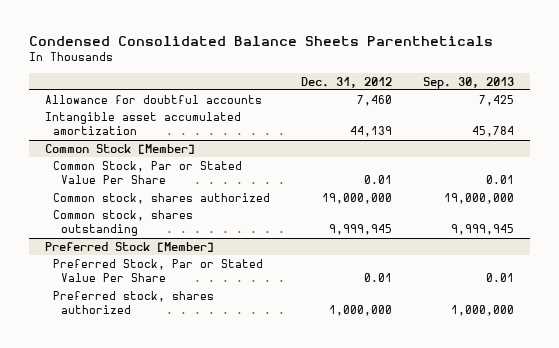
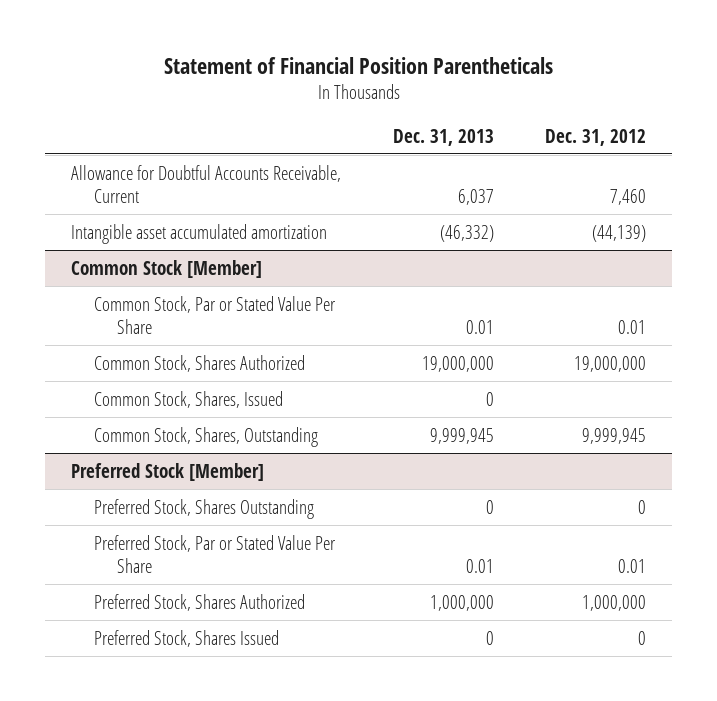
- Condensed Consolidated Balance Sheets Parentheticals
+ Statement of Financial Position Parentheticals
- | Dec. 31, 2012 | Sep. 30, 2013
+ | Dec. 31, 2013 | Dec. 31, 2012
- Allowance for doubtful accounts | 7,460 | 7,425
- Intangible asset accumulated amortization | 44,139 | 45,784
+ Allowance for Doubtful Accounts Receivable, Current | 6,037 | 7,460
+ Intangible asset accumulated amortization | (46,332) | (44,139)
@ Common Stock [Member]
- Common stock, shares authorized | 19,000,000 | 19,000,000
- Common stock, shares outstanding | 9,999,945 | 9,999,945
+ Common Stock, Shares Authorized | 19,000,000 | 19,000,000
+ Common Stock, Shares, Issued | 0 |
+ Common Stock, Shares, Outstanding | 9,999,945 | 9,999,945
@ Preferred Stock [Member]
+ Preferred Stock, Shares Outstanding | 0 | 0
- Preferred stock, shares authorized | 1,000,000 | 1,000,000
+ Preferred Stock, Shares Authorized | 1,000,000 | 1,000,000
+ Preferred Stock, Shares Issued | 0 | 0

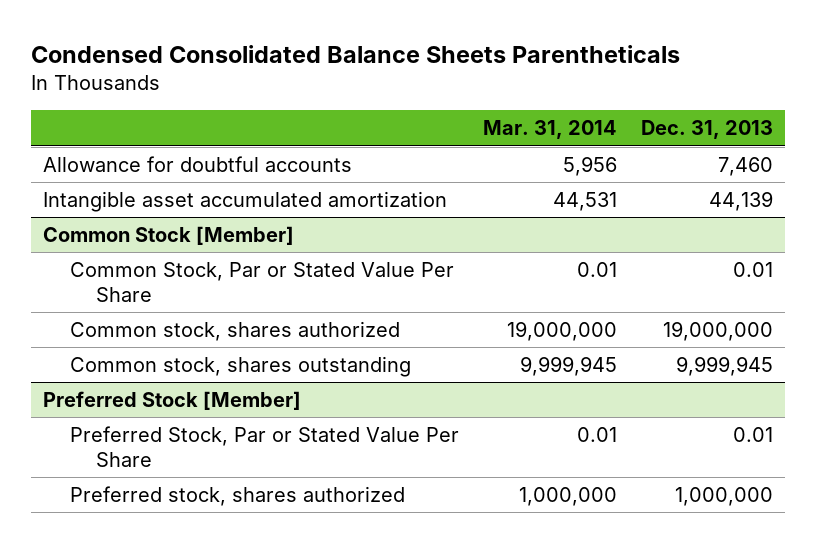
- Statement of Financial Position Parentheticals
+ Condensed Consolidated Balance Sheets Parentheticals
- | Dec. 31, 2013 | Dec. 31, 2012
+ | Mar. 31, 2014 | Dec. 31, 2013
- Allowance for Doubtful Accounts Receivable, Current | 6,037 | 7,460
- Intangible asset accumulated amortization | (46,332) | (44,139)
+ Allowance for doubtful accounts | 5,956 | 7,460
+ Intangible asset accumulated amortization | 44,531 | 44,139
@ Common Stock [Member]
- Common Stock, Shares Authorized | 19,000,000 | 19,000,000
- Common Stock, Shares, Issued | 0 |
- Common Stock, Shares, Outstanding | 9,999,945 | 9,999,945
+ Common stock, shares authorized | 19,000,000 | 19,000,000
+ Common stock, shares outstanding | 9,999,945 | 9,999,945
@ Preferred Stock [Member]
- Preferred Stock, Shares Outstanding | 0 | 0
- Preferred Stock, Shares Authorized | 1,000,000 | 1,000,000
- Preferred Stock, Shares Issued | 0 | 0
+ Preferred stock, shares authorized | 1,000,000 | 1,000,000

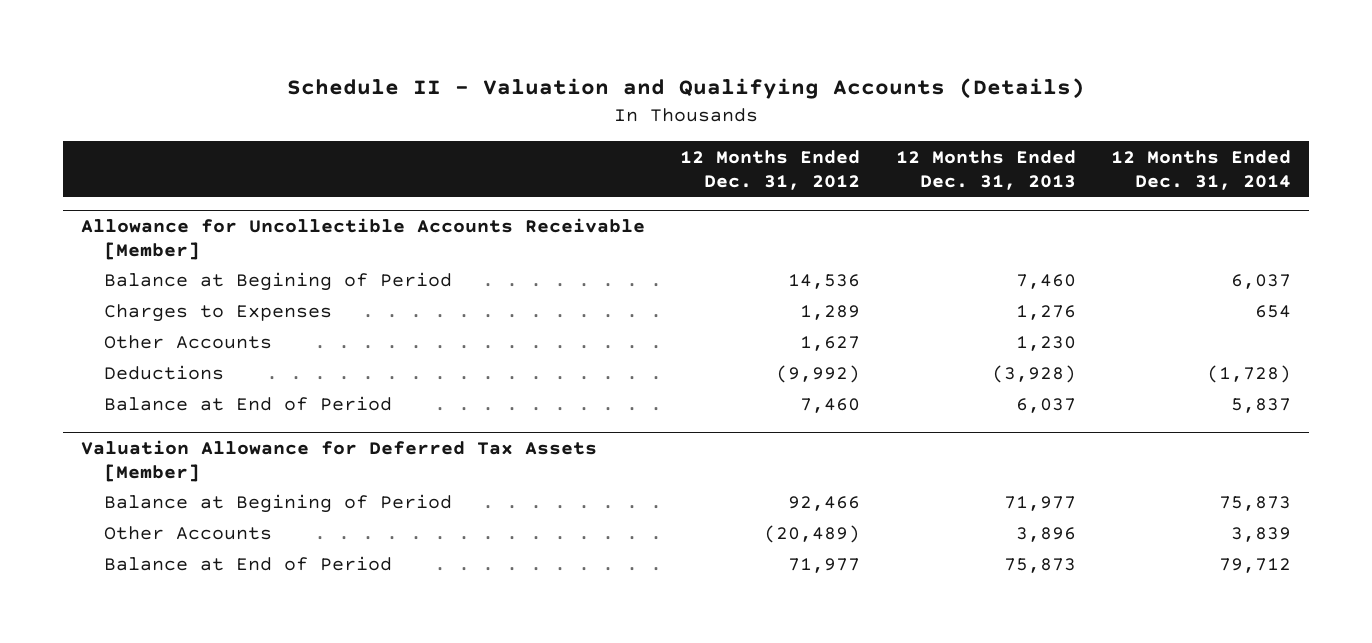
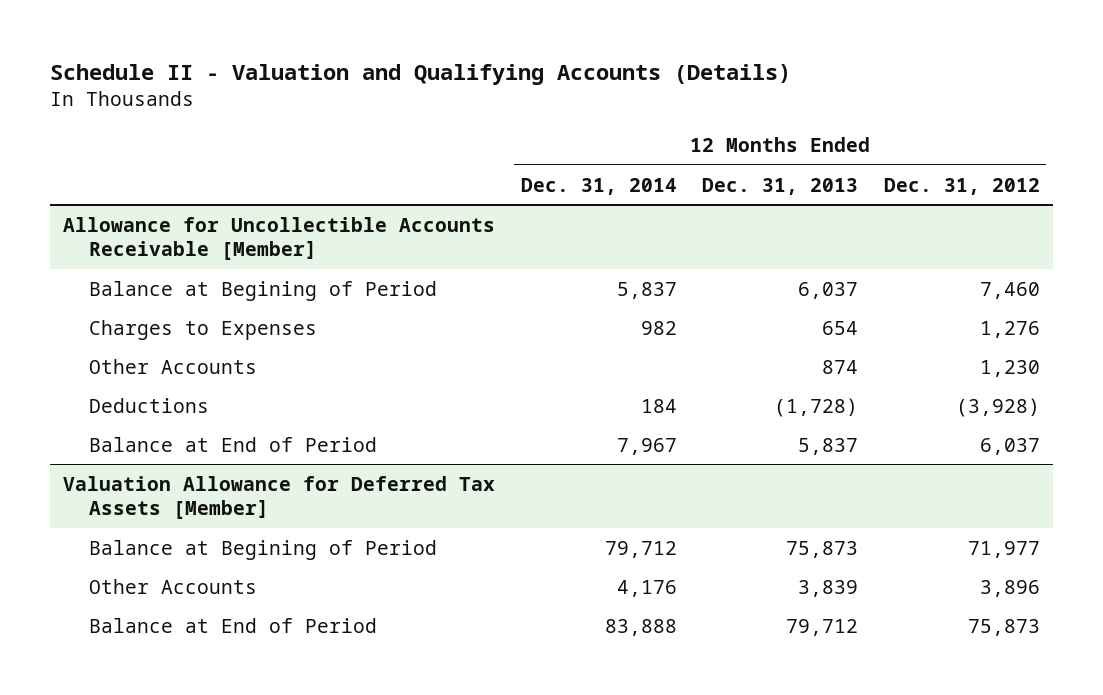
- | 12 Months Ended Dec. 31, 2012 | 12 Months Ended Dec. 31, 2013 | 12 Months Ended Dec. 31, 2014
+ | 12 Months Ended Dec. 31, 2014 | 12 Months Ended Dec. 31, 2013 | 12 Months Ended Dec. 31, 2012
@ Allowance for Uncollectible Accounts Receivable [Member]
- Balance at Begining of Period | 14,536 | 7,460 | 6,037
- Charges to Expenses | 1,289 | 1,276 | 654
- Other Accounts | 1,627 | 1,230 |
- Deductions | (9,992) | (3,928) | (1,728)
- Balance at End of Period | 7,460 | 6,037 | 5,837
+ Balance at Begining of Period | 5,837 | 6,037 | 7,460
+ Charges to Expenses | 982 | 654 | 1,276
+ Other Accounts | | 874 | 1,230
+ Deductions | 184 | (1,728) | (3,928)
+ Balance at End of Period | 7,967 | 5,837 | 6,037
@ Valuation Allowance for Deferred Tax Assets [Member]
- Balance at Begining of Period | 92,466 | 71,977 | 75,873
- Other Accounts | (20,489) | 3,896 | 3,839
- Balance at End of Period | 71,977 | 75,873 | 79,712
+ Balance at Begining of Period | 79,712 | 75,873 | 71,977
+ Other Accounts | 4,176 | 3,839 | 3,896
+ Balance at End of Period | 83,888 | 79,712 | 75,873

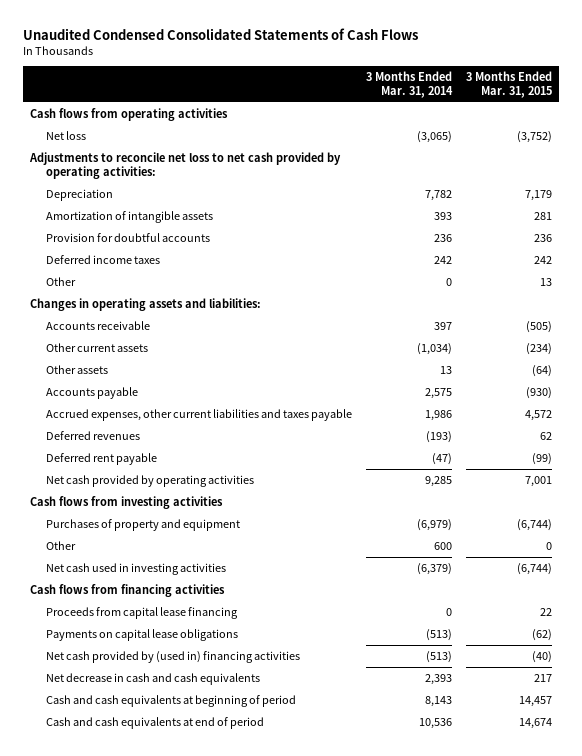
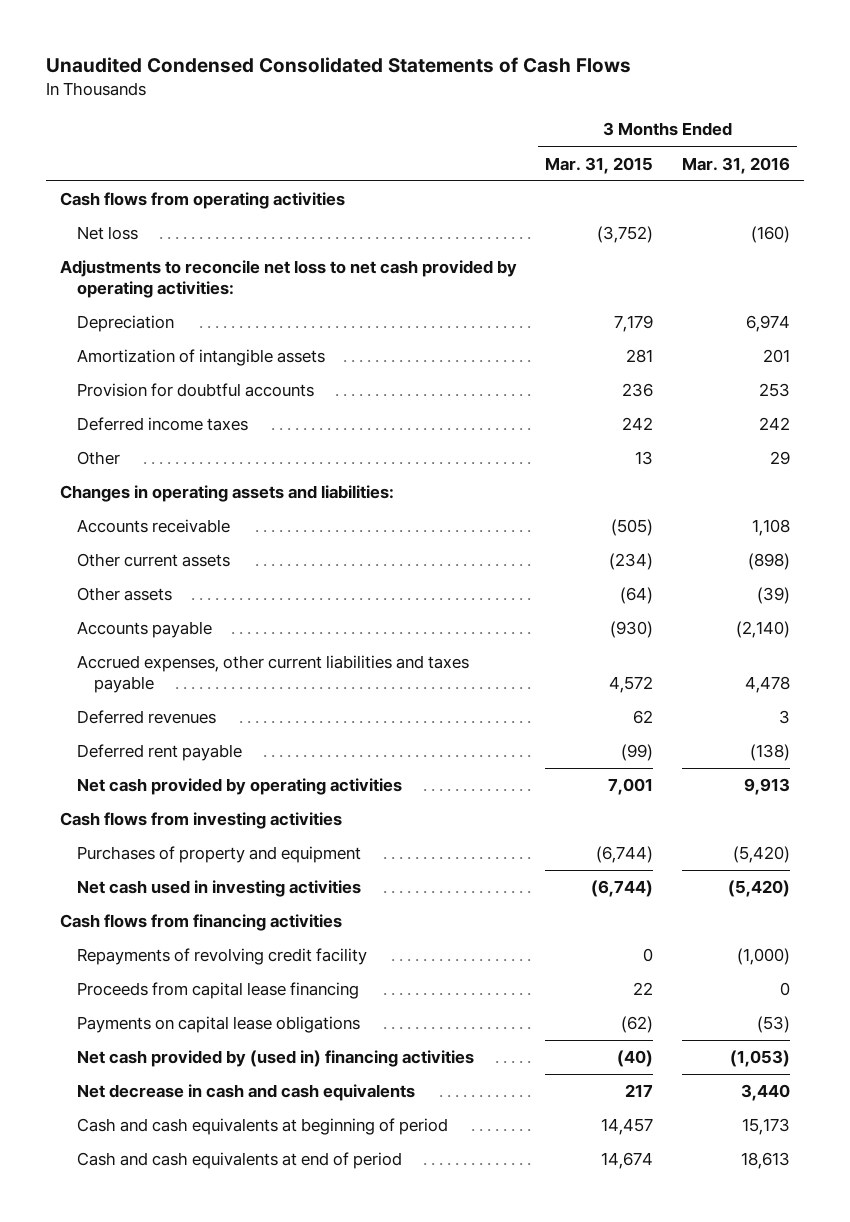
- | 3 Months Ended Mar. 31, 2014 | 3 Months Ended Mar. 31, 2015
+ | 3 Months Ended Mar. 31, 2015 | 3 Months Ended Mar. 31, 2016
- Other | 600 | 0
+ Repayments of revolving credit facility | 0 | (1,000)

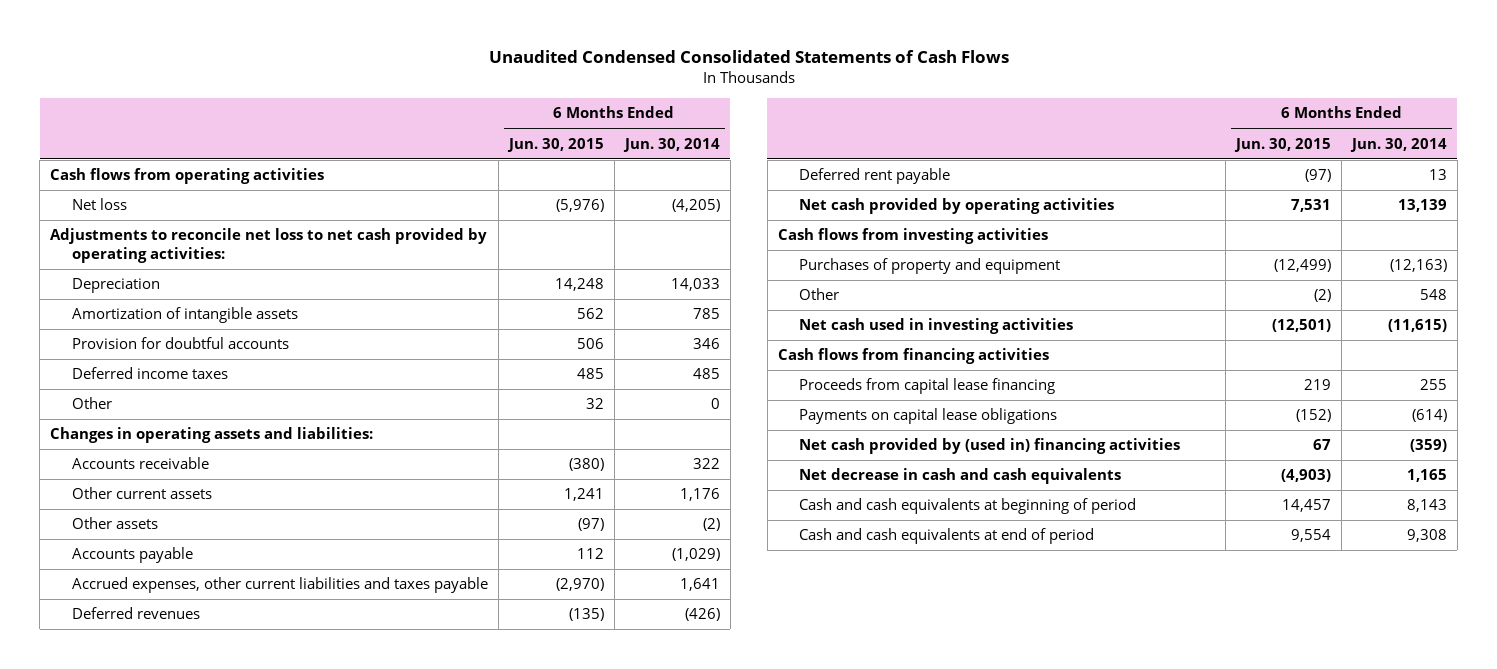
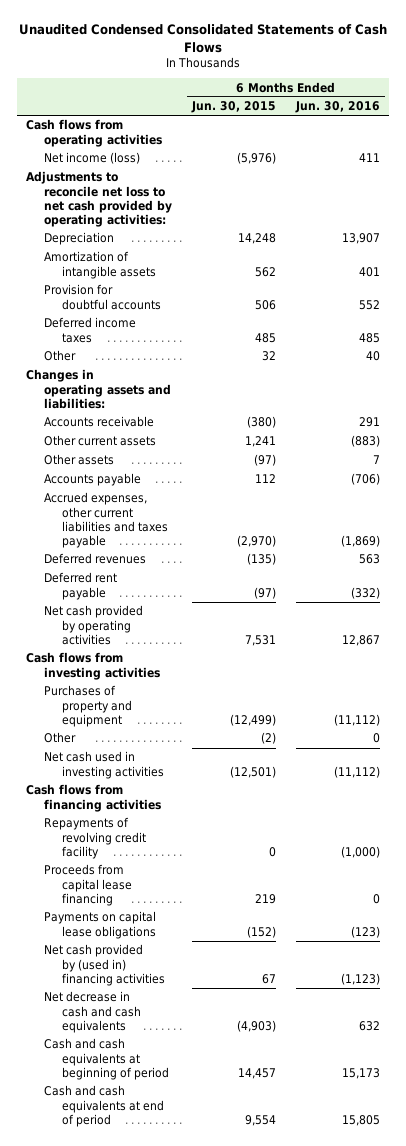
- | 6 Months Ended Jun. 30, 2015 | 6 Months Ended Jun. 30, 2014
+ | 6 Months Ended Jun. 30, 2015 | 6 Months Ended Jun. 30, 2016
- Net loss | (5,976) | (4,205)
+ Net income (loss) | (5,976) | 411
+ Repayments of revolving credit facility | 0 | (1,000)

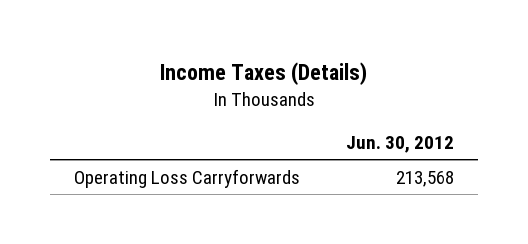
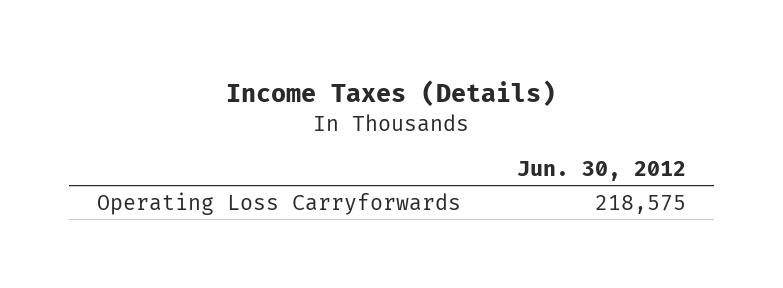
- Operating Loss Carryforwards | 213,568
+ Operating Loss Carryforwards | 218,575

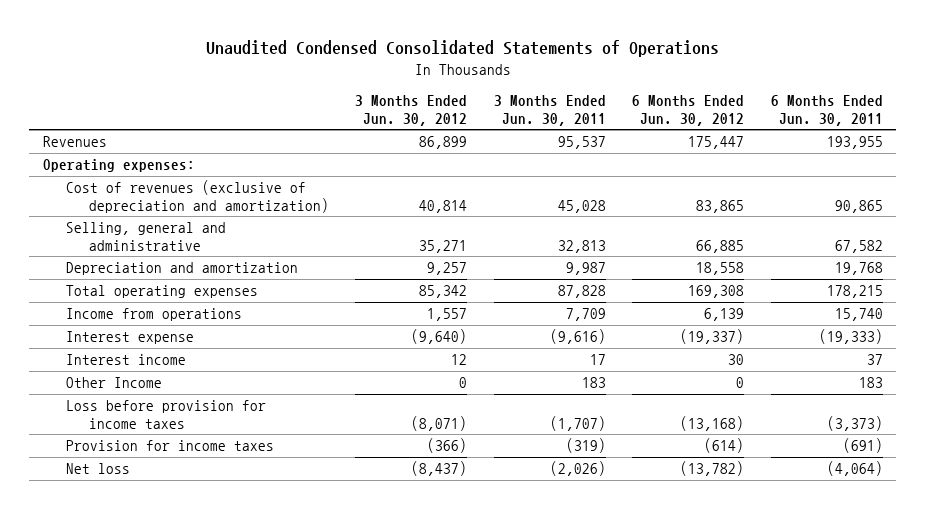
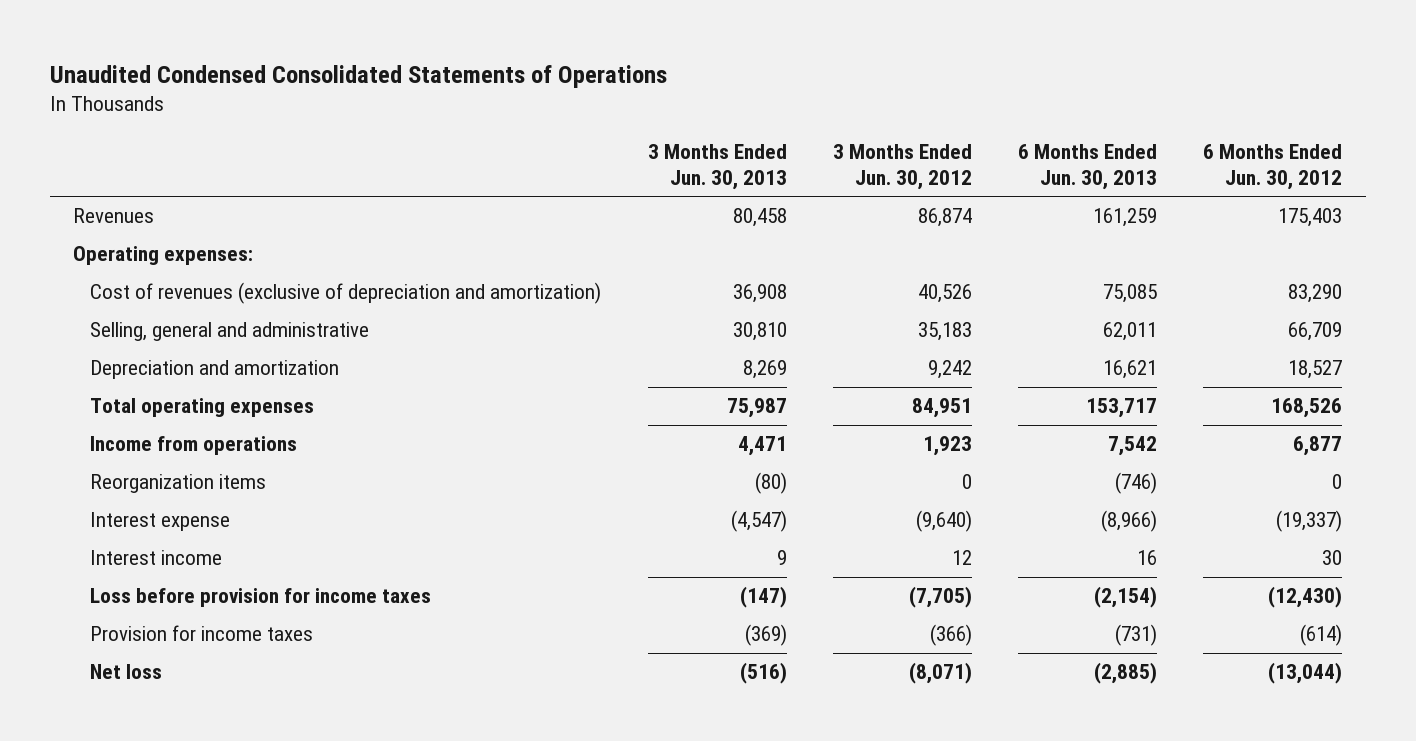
- | 3 Months Ended Jun. 30, 2012 | 3 Months Ended Jun. 30, 2011 | 6 Months Ended Jun. 30, 2012 | 6 Months Ended Jun. 30, 2011
+ | 3 Months Ended Jun. 30, 2013 | 3 Months Ended Jun. 30, 2012 | 6 Months Ended Jun. 30, 2013 | 6 Months Ended Jun. 30, 2012
- Revenues | 86,899 | 95,537 | 175,447 | 193,955
+ Revenues | 80,458 | 86,874 | 161,259 | 175,403
- Cost of revenues (exclusive of depreciation and amortization) | 40,814 | 45,028 | 83,865 | 90,865
- Selling, general and administrative | 35,271 | 32,813 | 66,885 | 67,582
- Depreciation and amortization | 9,257 | 9,987 | 18,558 | 19,768
- Total operating expenses | 85,342 | 87,828 | 169,308 | 178,215
- Income from operations | 1,557 | 7,709 | 6,139 | 15,740
+ Cost of revenues (exclusive of depreciation and amortization) | 36,908 | 40,526 | 75,085 | 83,290
+ Selling, general and administrative | 30,810 | 35,183 | 62,011 | 66,709
+ Depreciation and amortization | 8,269 | 9,242 | 16,621 | 18,527
+ Total operating expenses | 75,987 | 84,951 | 153,717 | 168,526
+ Income from operations | 4,471 | 1,923 | 7,542 | 6,877
+ Reorganization items | (80) | 0 | (746) | 0
- Other Income | 0 | 183 | 0 | 183
- Loss before provision for income taxes | (8,071) | (1,707) | (13,168) | (3,373)
+ Loss before provision for income taxes | (147) | (7,705) | (2,154) | (12,430)
- Net loss | (8,437) | (2,026) | (13,782) | (4,064)
+ Net loss | (516) | (8,071) | (2,885) | (13,044)

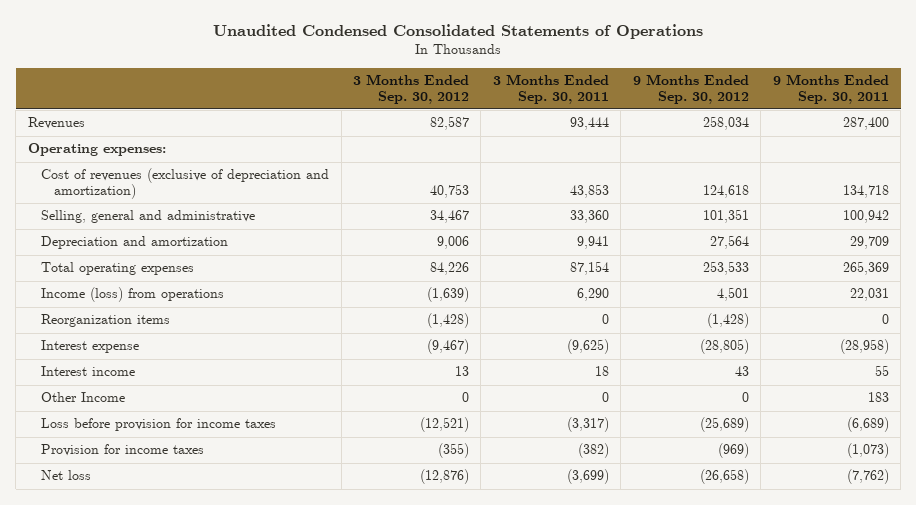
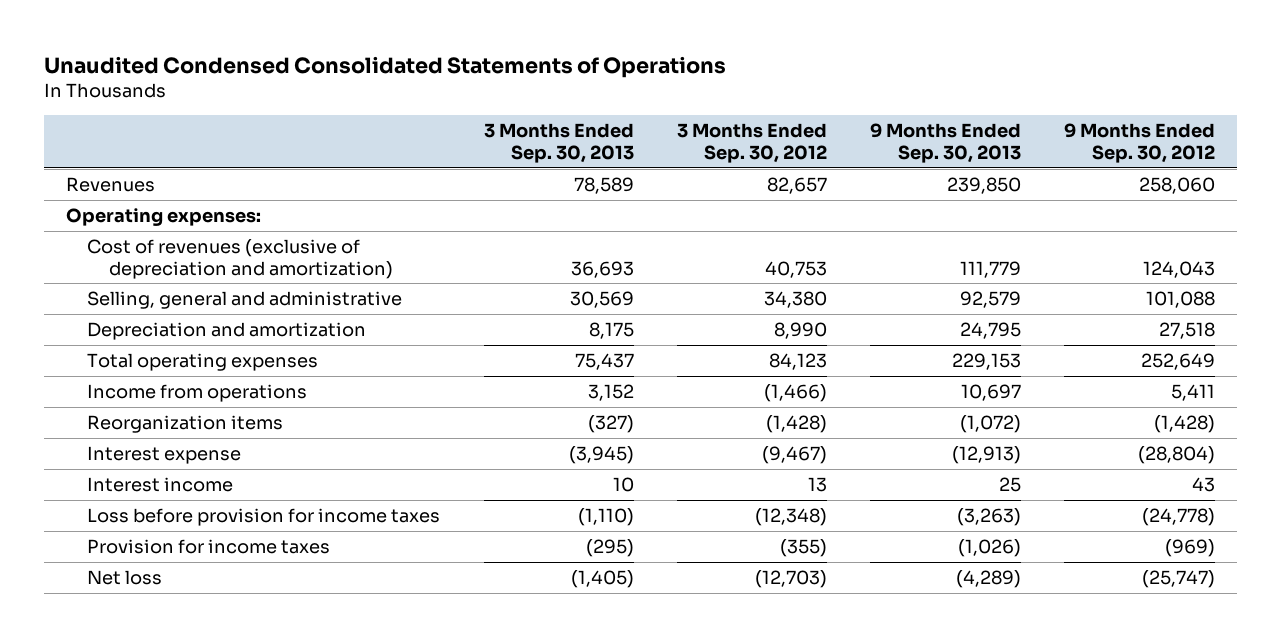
- | 3 Months Ended Sep. 30, 2012 | 3 Months Ended Sep. 30, 2011 | 9 Months Ended Sep. 30, 2012 | 9 Months Ended Sep. 30, 2011
+ | 3 Months Ended Sep. 30, 2013 | 3 Months Ended Sep. 30, 2012 | 9 Months Ended Sep. 30, 2013 | 9 Months Ended Sep. 30, 2012
- Revenues | 82,587 | 93,444 | 258,034 | 287,400
+ Revenues | 78,589 | 82,657 | 239,850 | 258,060
- Cost of revenues (exclusive of depreciation and amortization) | 40,753 | 43,853 | 124,618 | 134,718
- Selling, general and administrative | 34,467 | 33,360 | 101,351 | 100,942
- Depreciation and amortization | 9,006 | 9,941 | 27,564 | 29,709
- Total operating expenses | 84,226 | 87,154 | 253,533 | 265,369
- Income (loss) from operations | (1,639) | 6,290 | 4,501 | 22,031
+ Cost of revenues (exclusive of depreciation and amortization) | 36,693 | 40,753 | 111,779 | 124,043
+ Selling, general and administrative | 30,569 | 34,380 | 92,579 | 101,088
+ Depreciation and amortization | 8,175 | 8,990 | 24,795 | 27,518
+ Total operating expenses | 75,437 | 84,123 | 229,153 | 252,649
+ Income from operations | 3,152 | (1,466) | 10,697 | 5,411
- Interest expense | (9,467) | (9,625) | (28,805) | (28,958)
+ Interest expense | (3,945) | (9,467) | (12,913) | (28,804)
- Other Income | 0 | 0 | 0 | 183
- Loss before provision for income taxes | (12,521) | (3,317) | (25,689) | (6,689)
+ Loss before provision for income taxes | (1,110) | (12,348) | (3,263) | (24,778)
- Net loss | (12,876) | (3,699) | (26,658) | (7,762)
+ Net loss | (1,405) | (12,703) | (4,289) | (25,747)

